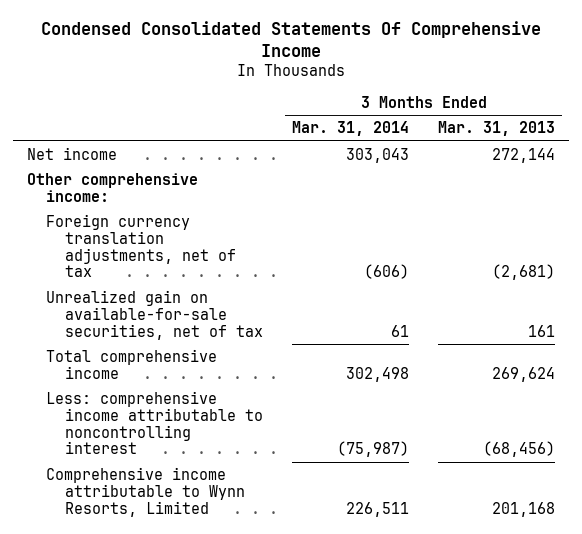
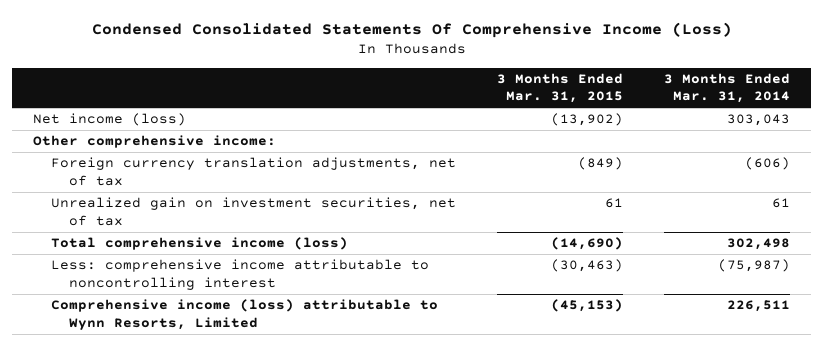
- Condensed Consolidated Statements Of Comprehensive Income
+ Condensed Consolidated Statements Of Comprehensive Income (Loss)
- | 3 Months Ended Mar. 31, 2014 | 3 Months Ended Mar. 31, 2013
+ | 3 Months Ended Mar. 31, 2015 | 3 Months Ended Mar. 31, 2014
- Net income | 303,043 | 272,144
+ Net income (loss) | (13,902) | 303,043
- Unrealized gain on available-for-sale securities, net of tax | 61 | 161
- Total comprehensive income | 302,498 | 269,624
+ Unrealized gain on investment securities, net of tax | 61 | 61
+ Total comprehensive income (loss) | (14,690) | 302,498
- Comprehensive income attributable to Wynn Resorts, Limited | 226,511 | 201,168
+ Comprehensive income (loss) attributable to Wynn Resorts, Limited | (45,153) | 226,511

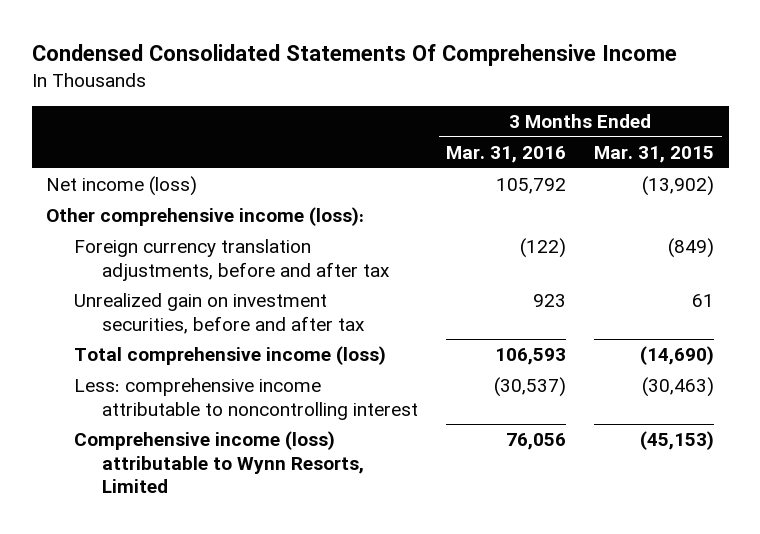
- Condensed Consolidated Statements Of Comprehensive Income (Loss)
+ Condensed Consolidated Statements Of Comprehensive Income
- | 3 Months Ended Mar. 31, 2015 | 3 Months Ended Mar. 31, 2014
+ | 3 Months Ended Mar. 31, 2016 | 3 Months Ended Mar. 31, 2015
- Other comprehensive income:
- Foreign currency translation adjustments, net of tax | (849) | (606)
- Unrealized gain on investment securities, net of tax | 61 | 61
+ Other comprehensive income (loss):
+ Foreign currency translation adjustments, before and after tax | (122) | (849)
+ Unrealized gain on investment securities, before and after tax | 923 | 61

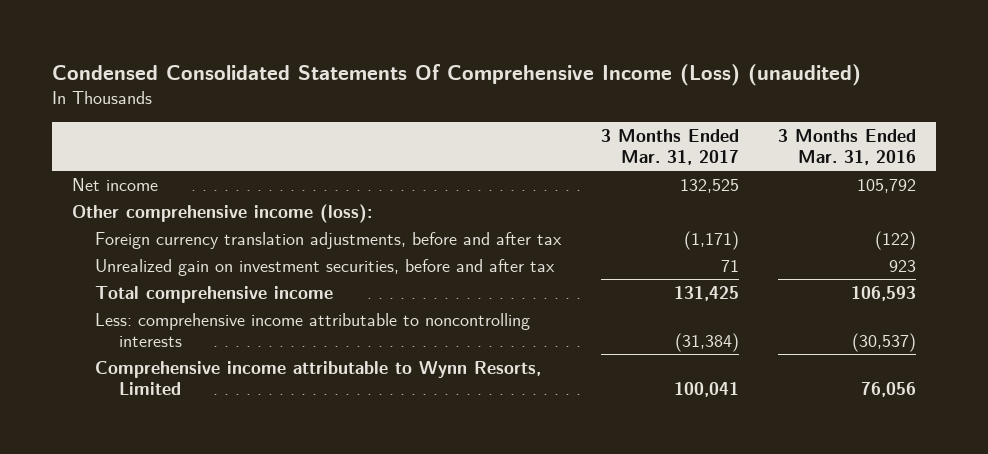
- Condensed Consolidated Statements Of Comprehensive Income
+ Condensed Consolidated Statements Of Comprehensive Income (Loss) (unaudited)
- | 3 Months Ended Mar. 31, 2016 | 3 Months Ended Mar. 31, 2015
+ | 3 Months Ended Mar. 31, 2017 | 3 Months Ended Mar. 31, 2016
- Net income (loss) | 105,792 | (13,902)
+ Net income | 132,525 | 105,792
- Total comprehensive income (loss) | 106,593 | (14,690)
- Less: comprehensive income attributable to noncontrolling interest | (30,537) | (30,463)
- Comprehensive income (loss) attributable to Wynn Resorts, Limited | 76,056 | (45,153)
+ Total comprehensive income | 131,425 | 106,593
+ Less: comprehensive income attributable to noncontrolling interests | (31,384) | (30,537)
+ Comprehensive income attributable to Wynn Resorts, Limited | 100,041 | 76,056

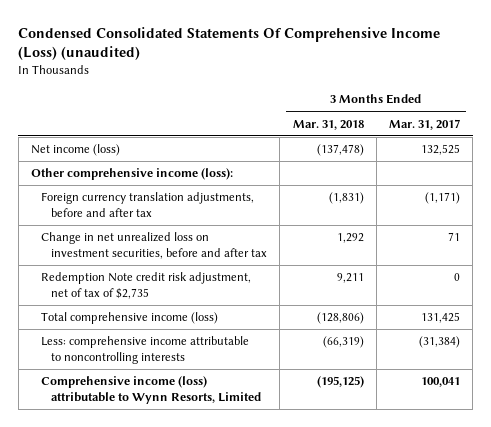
- | 3 Months Ended Mar. 31, 2017 | 3 Months Ended Mar. 31, 2016
+ | 3 Months Ended Mar. 31, 2018 | 3 Months Ended Mar. 31, 2017
- Net income | 132,525 | 105,792
+ Net income (loss) | (137,478) | 132,525
- Unrealized gain on investment securities, before and after tax | 71 | 923
- Total comprehensive income | 131,425 | 106,593
+ Change in net unrealized loss on investment securities, before and after tax | 1,292 | 71
+ Redemption Note credit risk adjustment, net of tax of $2,735 | 9,211 | 0
+ Total comprehensive income (loss) | (128,806) | 131,425
- Comprehensive income attributable to Wynn Resorts, Limited | 100,041 | 76,056
+ Comprehensive income (loss) attributable to Wynn Resorts, Limited | (195,125) | 100,041

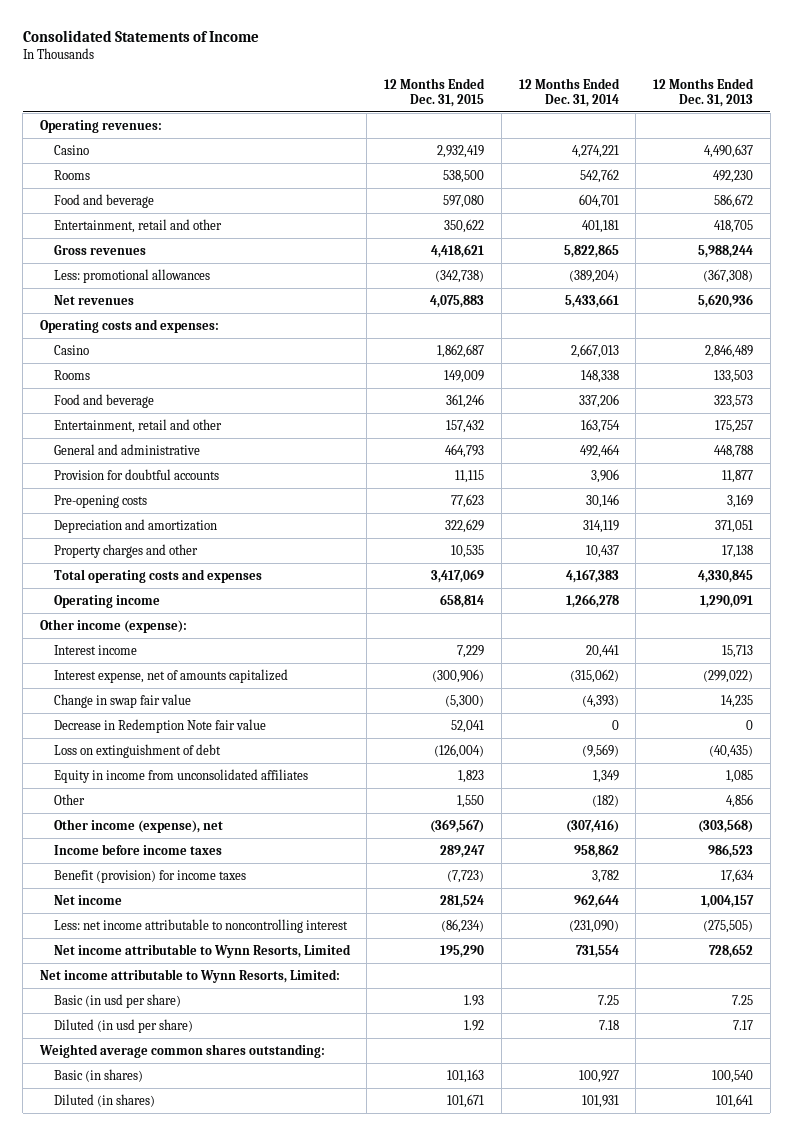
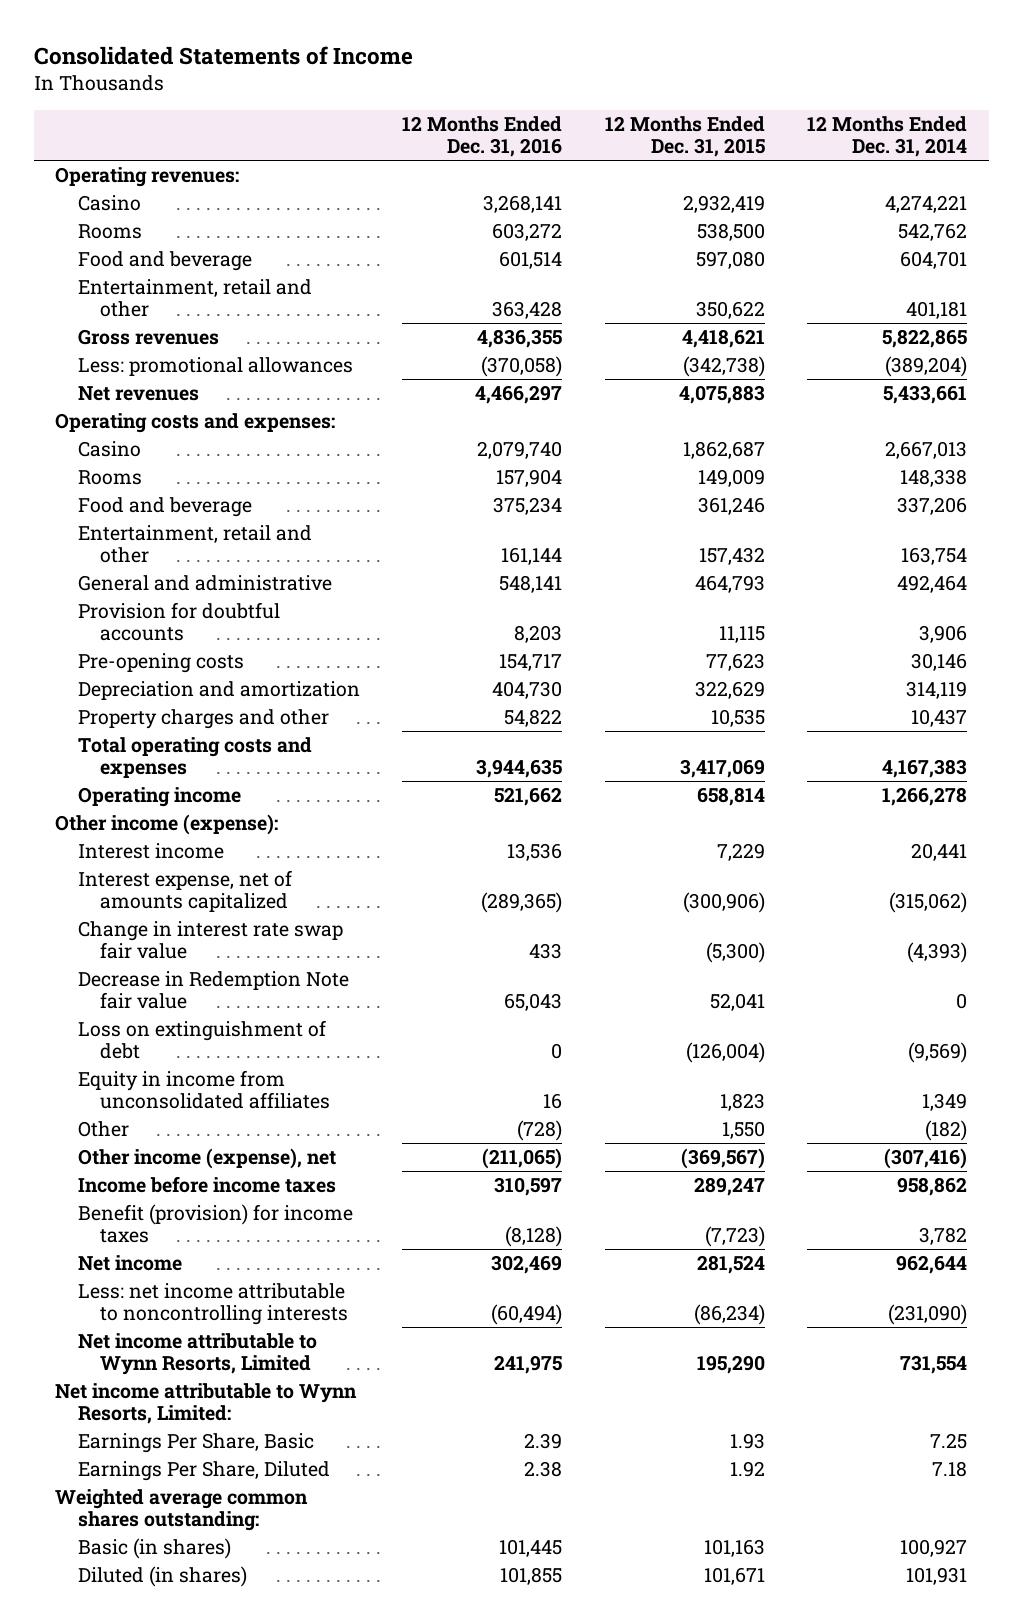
- | 12 Months Ended Dec. 31, 2015 | 12 Months Ended Dec. 31, 2014 | 12 Months Ended Dec. 31, 2013
+ | 12 Months Ended Dec. 31, 2016 | 12 Months Ended Dec. 31, 2015 | 12 Months Ended Dec. 31, 2014
- Change in swap fair value | (5,300) | (4,393) | 14,235
+ Change in interest rate swap fair value | 433 | (5,300) | (4,393)
- Less: net income attributable to noncontrolling interest | (86,234) | (231,090) | (275,505)
+ Less: net income attributable to noncontrolling interests | (60,494) | (86,234) | (231,090)
- Basic (in usd per share) | 1.93 | 7.25 | 7.25
- Diluted (in usd per share) | 1.92 | 7.18 | 7.17
+ Earnings Per Share, Basic | 2.39 | 1.93 | 7.25
+ Earnings Per Share, Diluted | 2.38 | 1.92 | 7.18

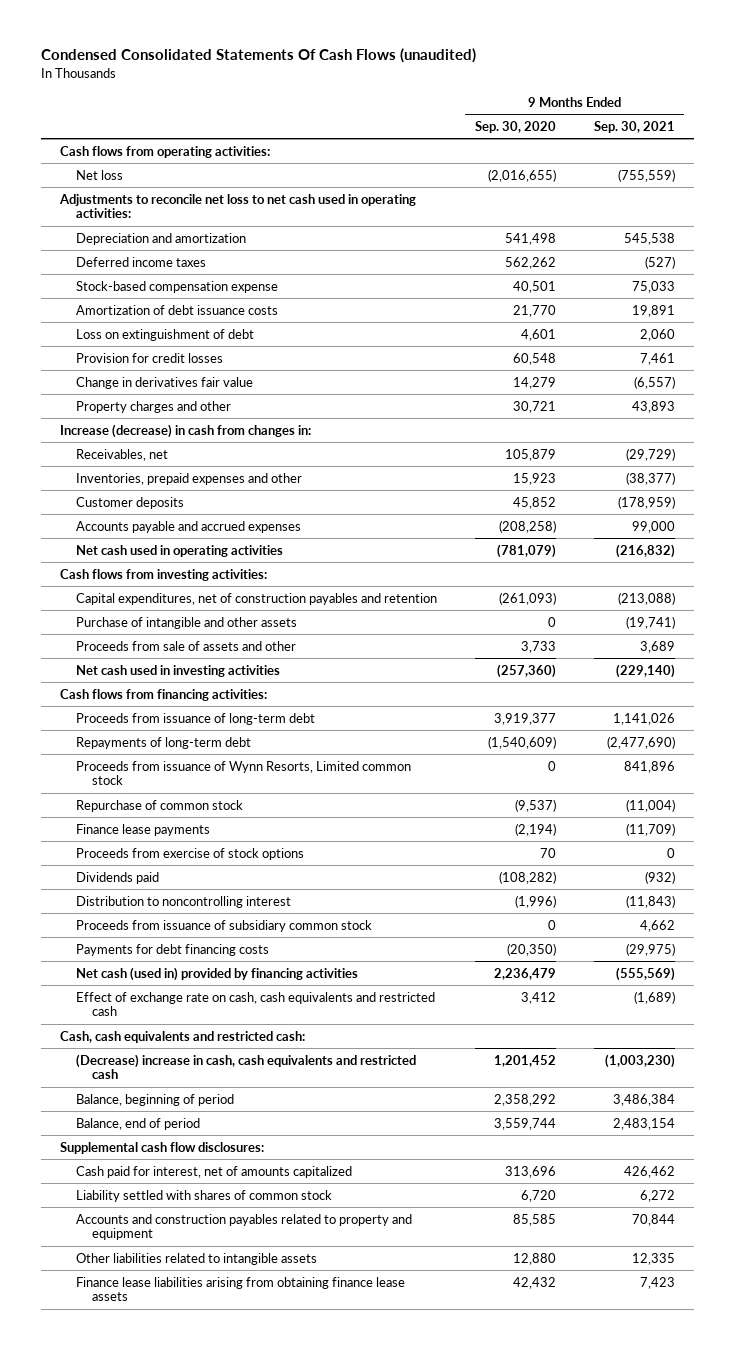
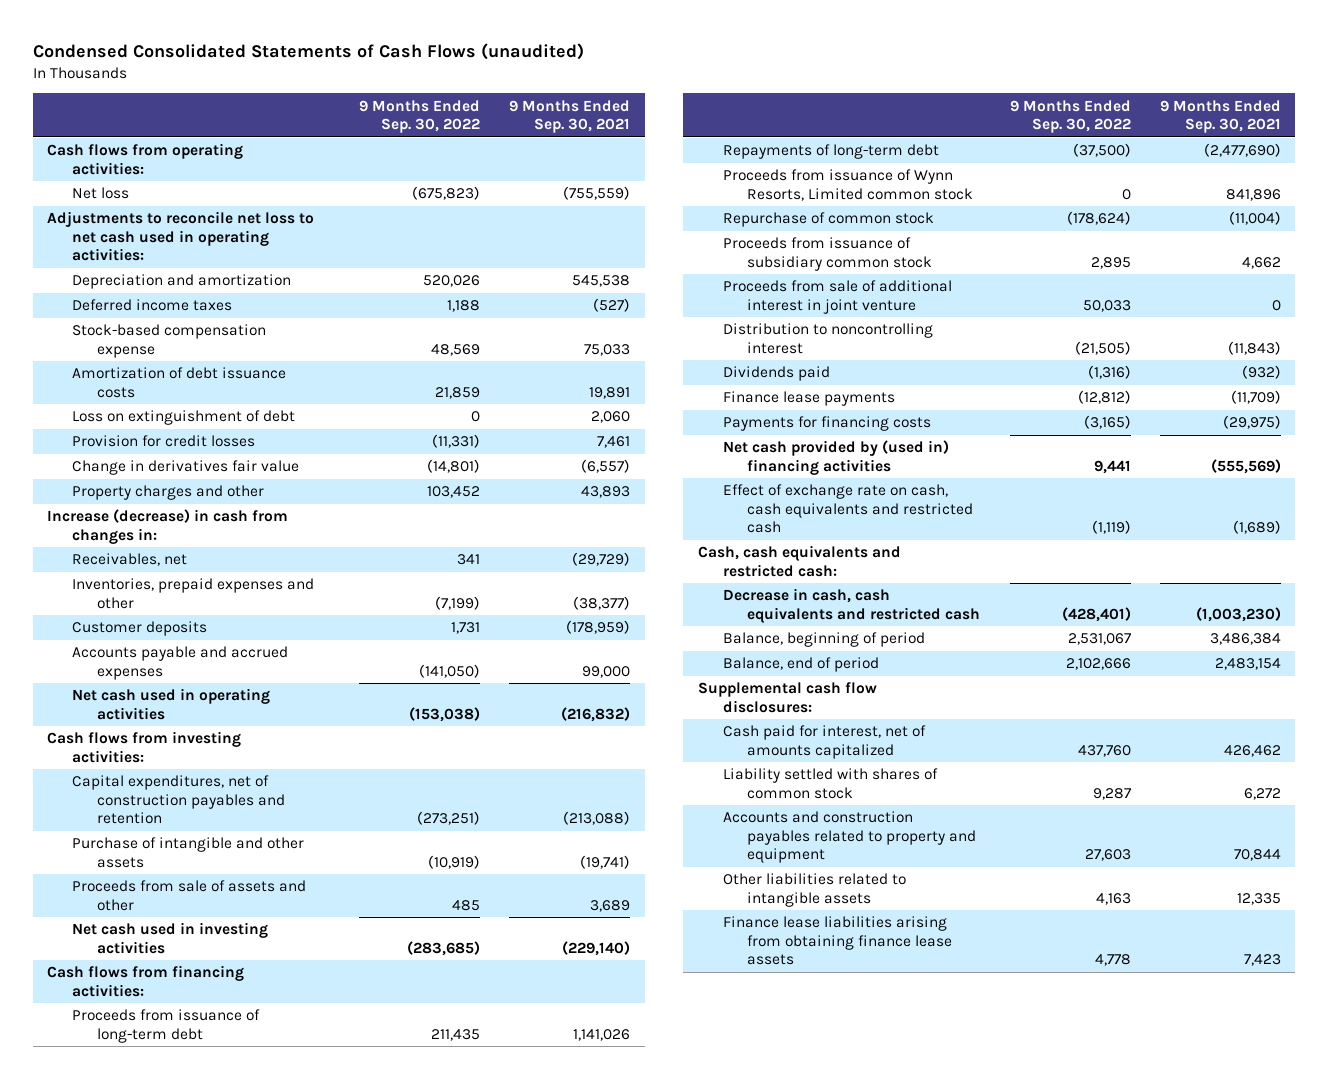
- Condensed Consolidated Statements Of Cash Flows (unaudited)
+ Condensed Consolidated Statements of Cash Flows (unaudited)
- | 9 Months Ended Sep. 30, 2020 | 9 Months Ended Sep. 30, 2021
+ | 9 Months Ended Sep. 30, 2022 | 9 Months Ended Sep. 30, 2021
- Proceeds from exercise of stock options | 70 | 0
- Payments for debt financing costs | (20,350) | (29,975)
- Net cash (used in) provided by financing activities | 2,236,479 | (555,569)
+ Proceeds from sale of additional interest in joint venture | 50,033 | 0
moved down: Distribution to noncontrolling interest | (21,505) | (11,843)
moved down: Dividends paid | (1,316) | (932)
moved down: Finance lease payments | (12,812) | (11,709)
+ Payments for financing costs | (3,165) | (29,975)
+ Net cash provided by (used in) financing activities | 9,441 | (555,569)
- (Decrease) increase in cash, cash equivalents and restricted cash | 1,201,452 | (1,003,230)
+ Decrease in cash, cash equivalents and restricted cash | (428,401) | (1,003,230)

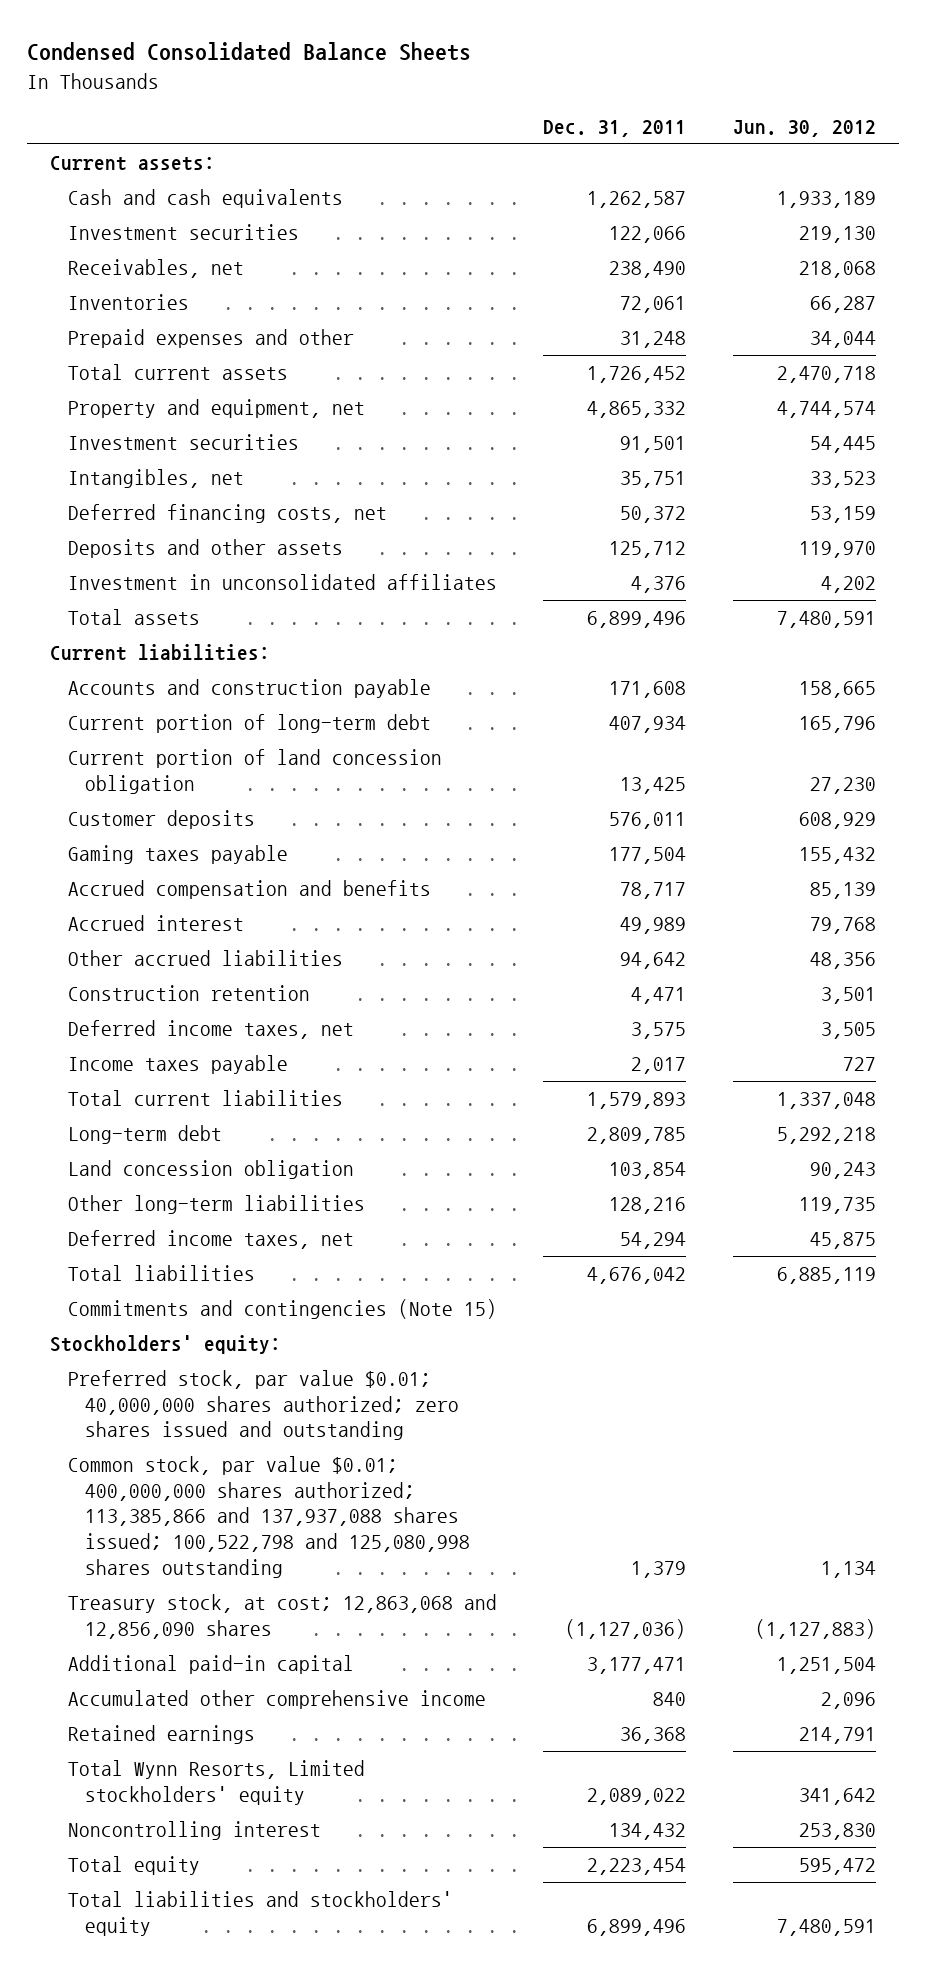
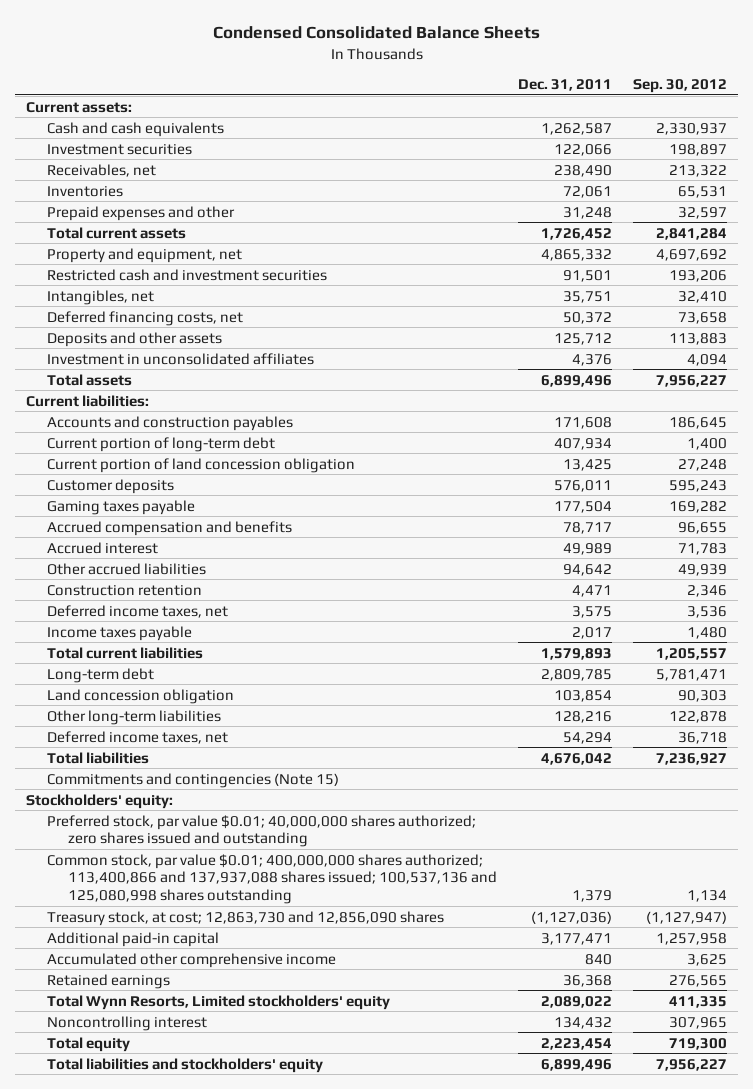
- | Dec. 31, 2011 | Jun. 30, 2012
+ | Dec. 31, 2011 | Sep. 30, 2012
- Investment securities | 91,501 | 54,445
+ Restricted cash and investment securities | 91,501 | 193,206
- Accounts and construction payable | 171,608 | 158,665
+ Accounts and construction payables | 171,608 | 186,645
- Common stock, par value $0.01; 400,000,000 shares authorized; 113,385,866 and 137,937,088 shares issued; 100,522,798 and 125,080,998 shares outstanding | 1,379 | 1,134
- Treasury stock, at cost; 12,863,068 and 12,856,090 shares | (1,127,036) | (1,127,883)
+ Common stock, par value $0.01; 400,000,000 shares authorized; 113,400,866 and 137,937,088 shares issued; 100,537,136 and 125,080,998 shares outstanding | 1,379 | 1,134
+ Treasury stock, at cost; 12,863,730 and 12,856,090 shares | (1,127,036) | (1,127,947)

